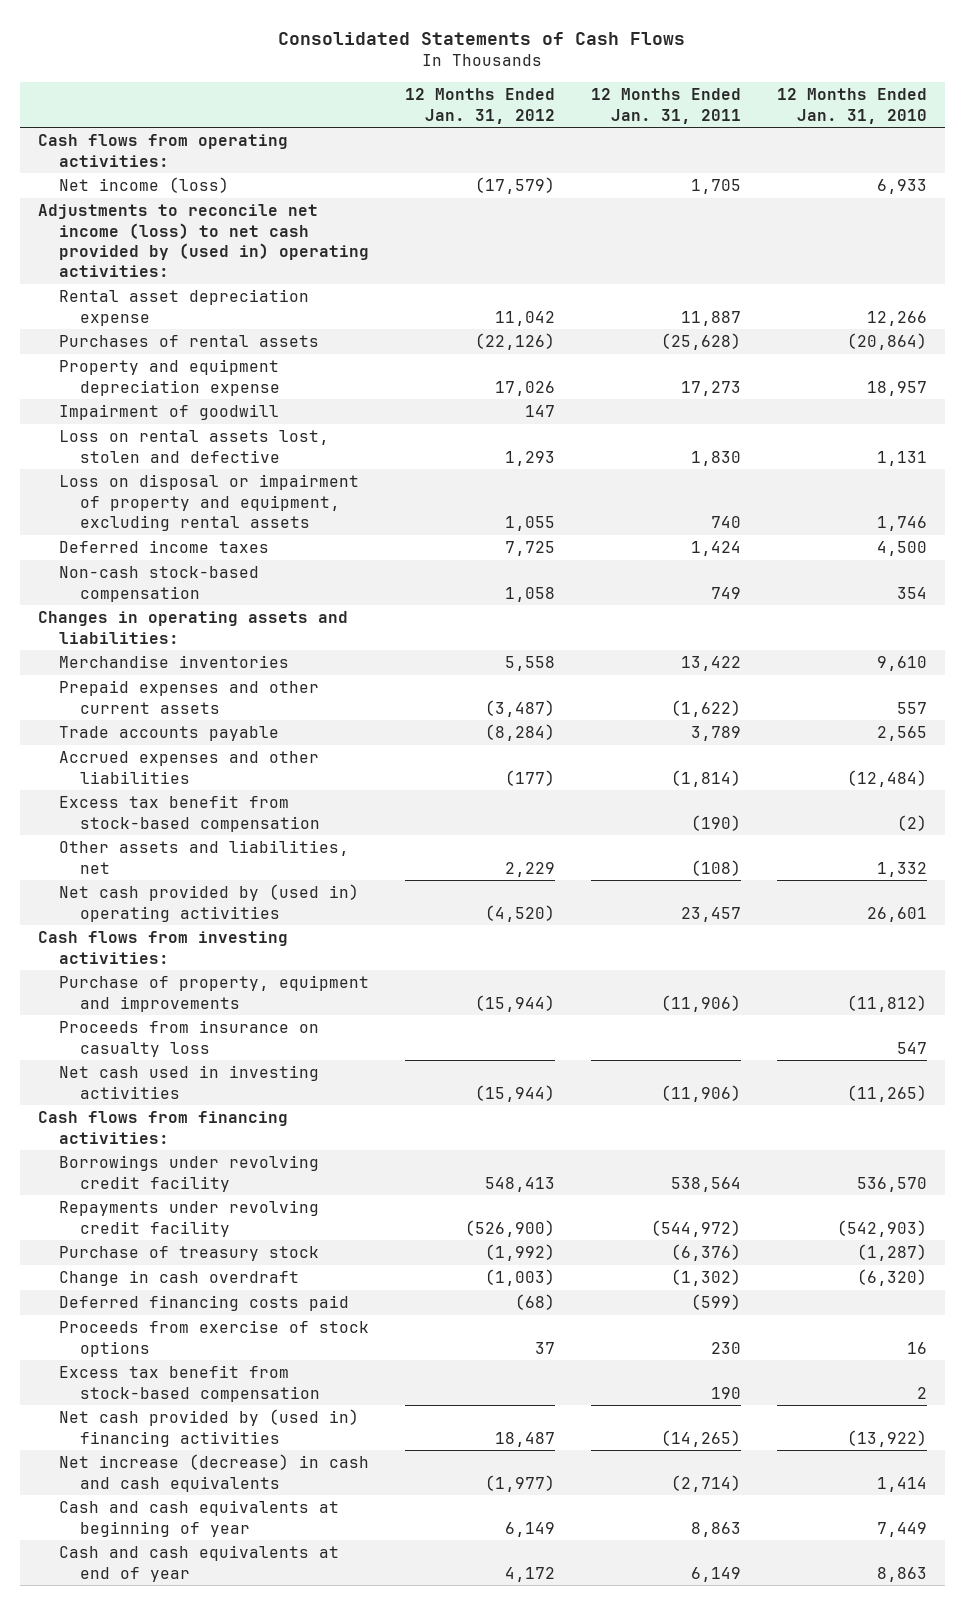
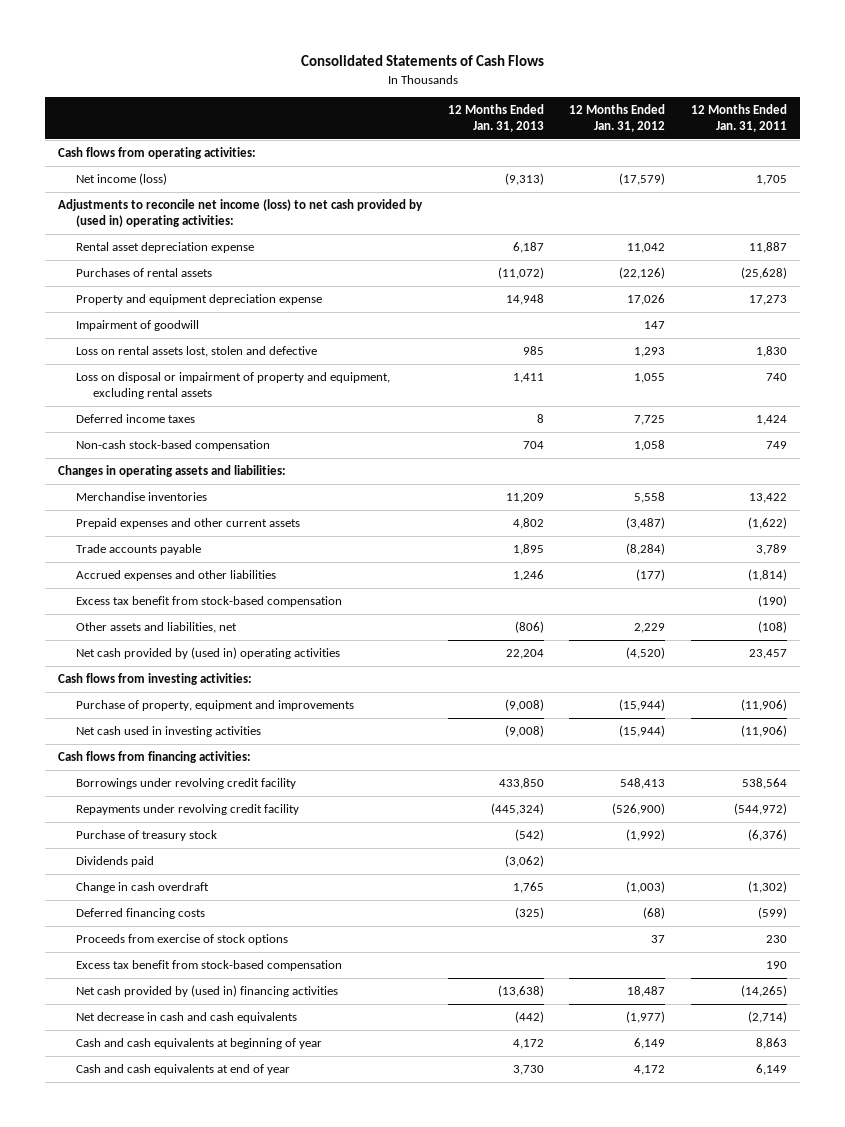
- | 12 Months Ended Jan. 31, 2012 | 12 Months Ended Jan. 31, 2011 | 12 Months Ended Jan. 31, 2010
+ | 12 Months Ended Jan. 31, 2013 | 12 Months Ended Jan. 31, 2012 | 12 Months Ended Jan. 31, 2011
- Proceeds from insurance on casualty loss | | | 547
+ Dividends paid | (3,062) | |
- Deferred financing costs paid | (68) | (599) |
+ Deferred financing costs | (325) | (68) | (599)
- Net increase (decrease) in cash and cash equivalents | (1,977) | (2,714) | 1,414
+ Net decrease in cash and cash equivalents | (442) | (1,977) | (2,714)

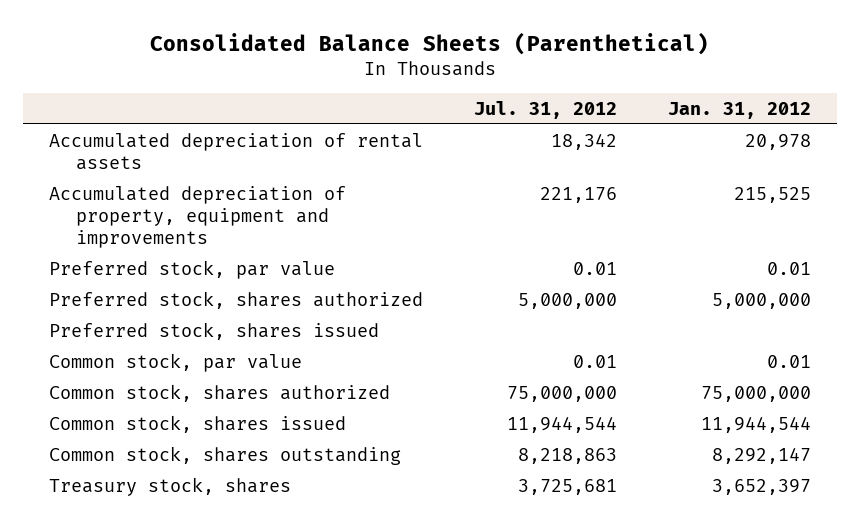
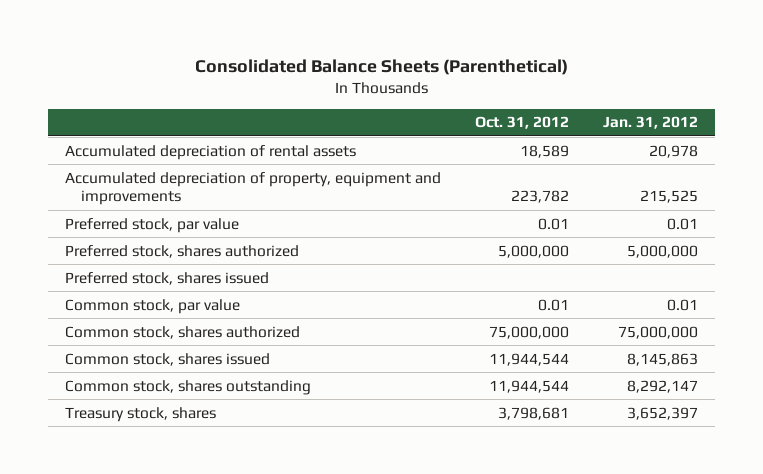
- | Jul. 31, 2012 | Jan. 31, 2012
+ | Oct. 31, 2012 | Jan. 31, 2012
- Common stock, shares issued | 11,944,544 | 11,944,544
+ Common stock, shares issued | 11,944,544 | 8,145,863

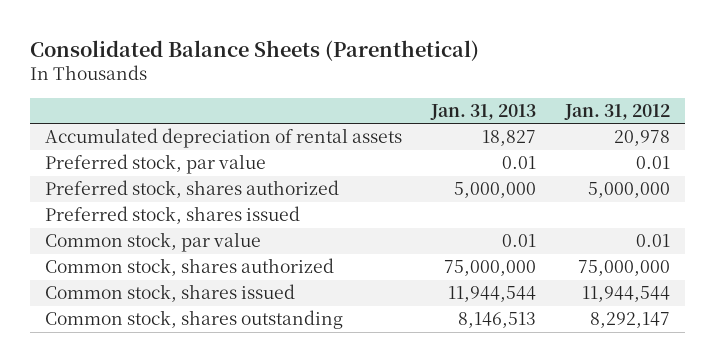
- | Oct. 31, 2012 | Jan. 31, 2012
+ | Jan. 31, 2013 | Jan. 31, 2012
- Accumulated depreciation of property, equipment and improvements | 223,782 | 215,525
- Common stock, shares issued | 11,944,544 | 8,145,863
+ Common stock, shares issued | 11,944,544 | 11,944,544
- Treasury stock, shares | 3,798,681 | 3,652,397

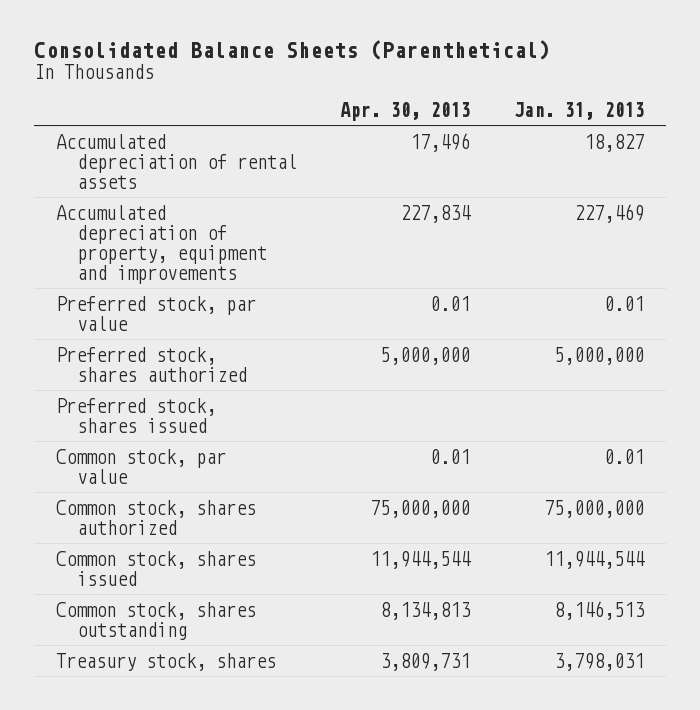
- | Jan. 31, 2013 | Jan. 31, 2012
+ | Apr. 30, 2013 | Jan. 31, 2013
+ Accumulated depreciation of property, equipment and improvements | 227,834 | 227,469
+ Treasury stock, shares | 3,809,731 | 3,798,031

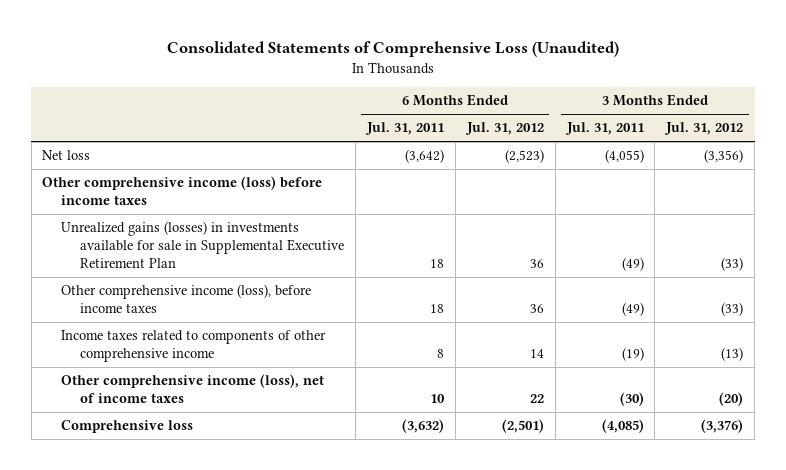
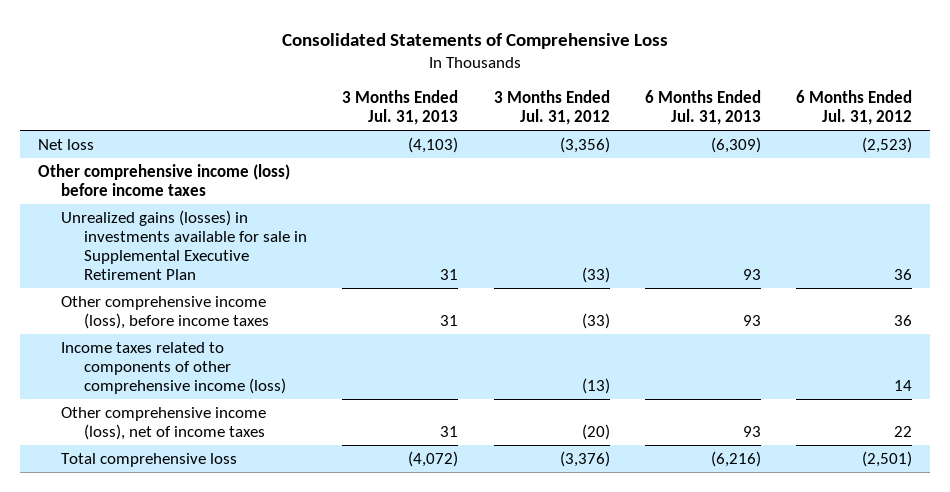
- Consolidated Statements of Comprehensive Loss (Unaudited)
+ Consolidated Statements of Comprehensive Loss
- | 6 Months Ended Jul. 31, 2011 | 6 Months Ended Jul. 31, 2012 | 3 Months Ended Jul. 31, 2011 | 3 Months Ended Jul. 31, 2012
+ | 3 Months Ended Jul. 31, 2013 | 3 Months Ended Jul. 31, 2012 | 6 Months Ended Jul. 31, 2013 | 6 Months Ended Jul. 31, 2012
- Income taxes related to components of other comprehensive income | 8 | 14 | (19) | (13)
+ Income taxes related to components of other comprehensive income (loss) | | (13) | | 14
- Comprehensive loss | (3,632) | (2,501) | (4,085) | (3,376)
+ Total comprehensive loss | (4,072) | (3,376) | (6,216) | (2,501)

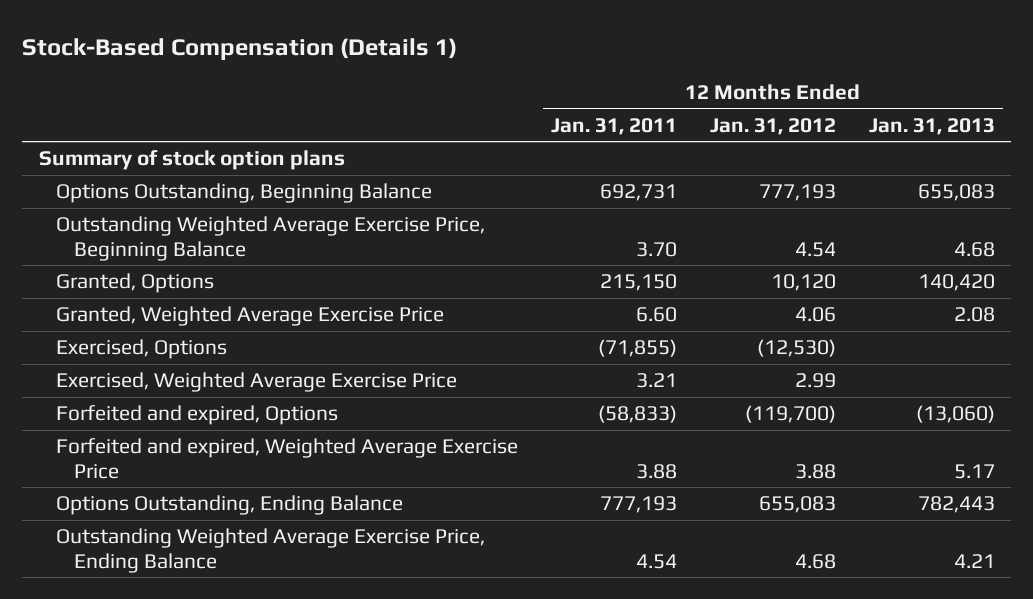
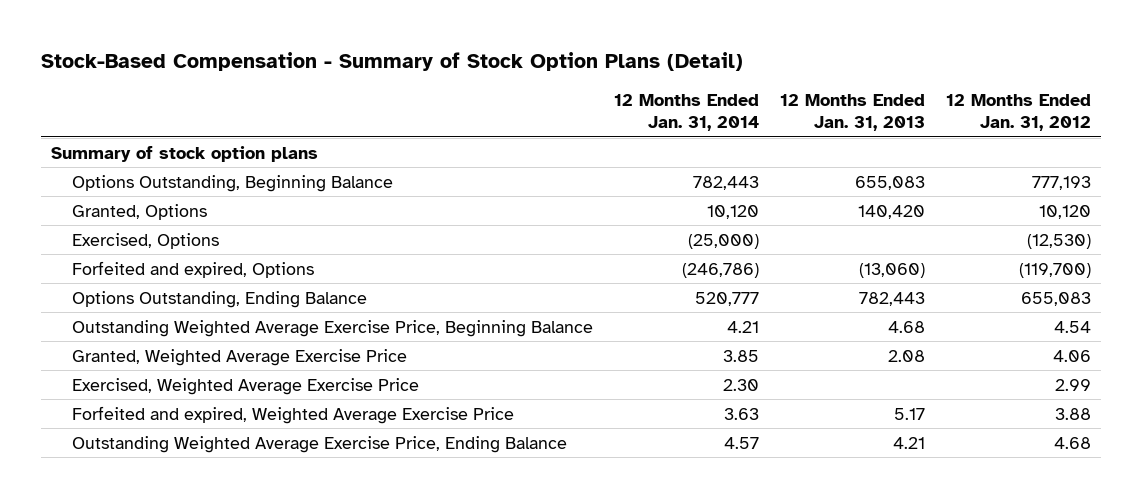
- Stock-Based Compensation (Details 1)
+ Stock-Based Compensation - Summary of Stock Option Plans (Detail)
- | 12 Months Ended Jan. 31, 2011 | 12 Months Ended Jan. 31, 2012 | 12 Months Ended Jan. 31, 2013
+ | 12 Months Ended Jan. 31, 2014 | 12 Months Ended Jan. 31, 2013 | 12 Months Ended Jan. 31, 2012
moved down: Outstanding Weighted Average Exercise Price, Beginning Balance | 4.21 | 4.68 | 4.54
moved down: Granted, Weighted Average Exercise Price | 3.85 | 2.08 | 4.06
moved down: Exercised, Weighted Average Exercise Price | 2.30 | | 2.99
moved down: Forfeited and expired, Weighted Average Exercise Price | 3.63 | 5.17 | 3.88

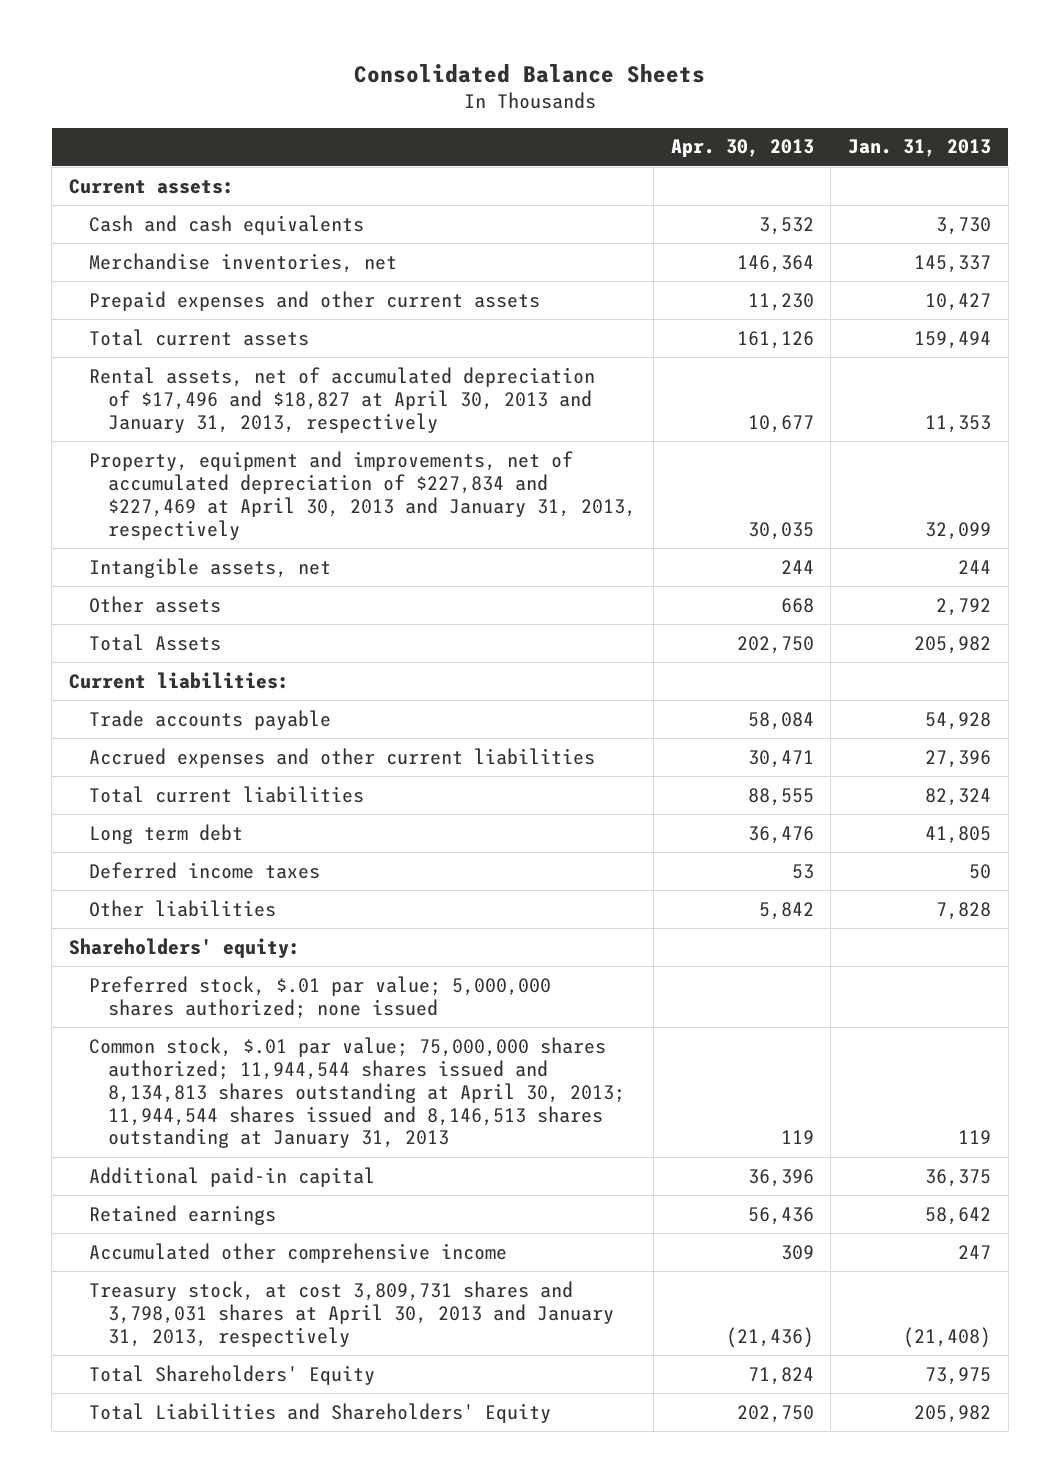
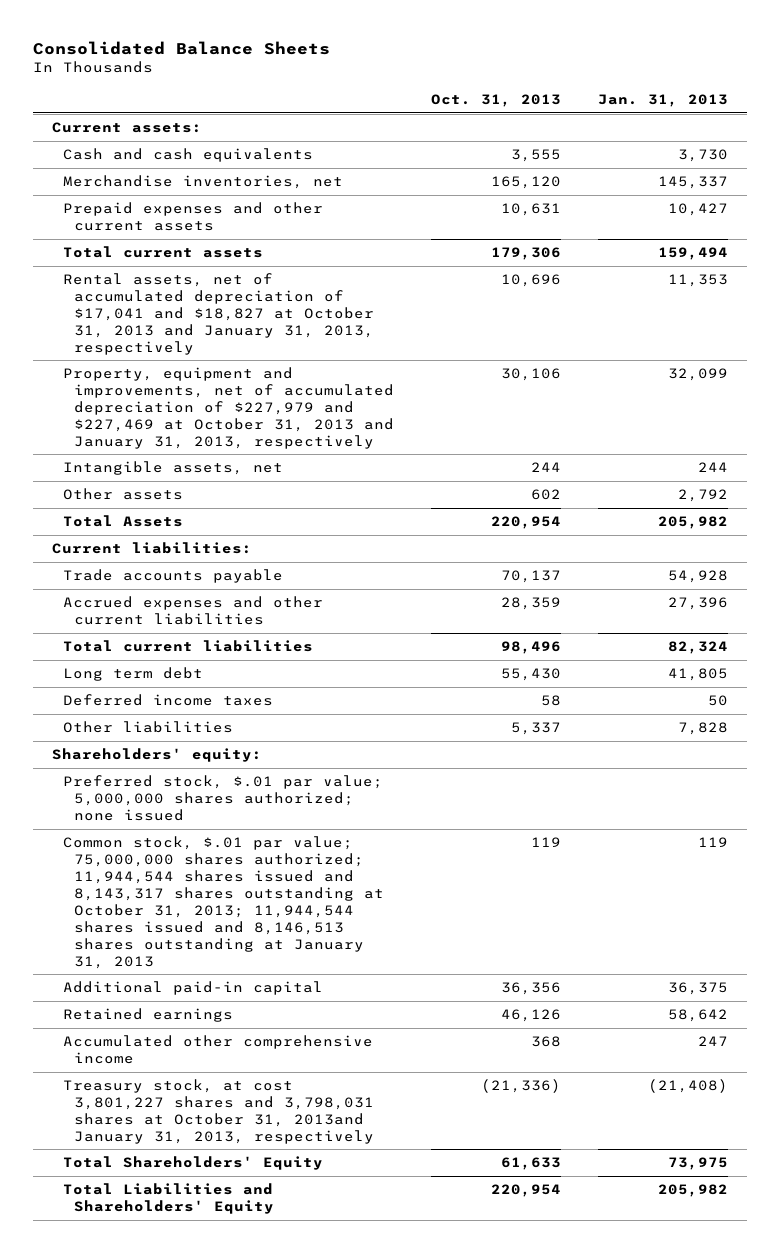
- | Apr. 30, 2013 | Jan. 31, 2013
+ | Oct. 31, 2013 | Jan. 31, 2013
- Rental assets, net of accumulated depreciation of $17,496 and $18,827 at April 30, 2013 and January 31, 2013, respectively | 10,677 | 11,353
- Property, equipment and improvements, net of accumulated depreciation of $227,834 and $227,469 at April 30, 2013 and January 31, 2013, respectively | 30,035 | 32,099
+ Rental assets, net of accumulated depreciation of $17,041 and $18,827 at October 31, 2013 and January 31, 2013, respectively | 10,696 | 11,353
+ Property, equipment and improvements, net of accumulated depreciation of $227,979 and $227,469 at October 31, 2013 and January 31, 2013, respectively | 30,106 | 32,099
- Common stock, $.01 par value; 75,000,000 shares authorized; 11,944,544 shares issued and 8,134,813 shares outstanding at April 30, 2013; 11,944,544 shares issued and 8,146,513 shares outstanding at January 31, 2013 | 119 | 119
+ Common stock, $.01 par value; 75,000,000 shares authorized; 11,944,544 shares issued and 8,143,317 shares outstanding at October 31, 2013; 11,944,544 shares issued and 8,146,513 shares outstanding at January 31, 2013 | 119 | 119
- Treasury stock, at cost 3,809,731 shares and 3,798,031 shares at April 30, 2013 and January 31, 2013, respectively | (21,436) | (21,408)
+ Treasury stock, at cost 3,801,227 shares and 3,798,031 shares at October 31, 2013and January 31, 2013, respectively | (21,336) | (21,408)

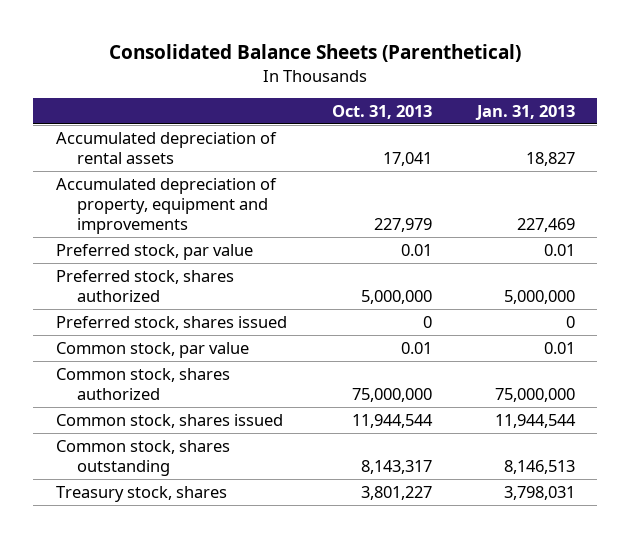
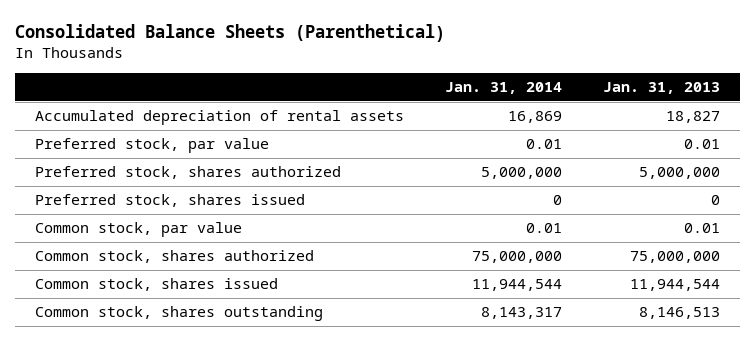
- | Oct. 31, 2013 | Jan. 31, 2013
+ | Jan. 31, 2014 | Jan. 31, 2013
- Accumulated depreciation of property, equipment and improvements | 227,979 | 227,469
- Treasury stock, shares | 3,801,227 | 3,798,031

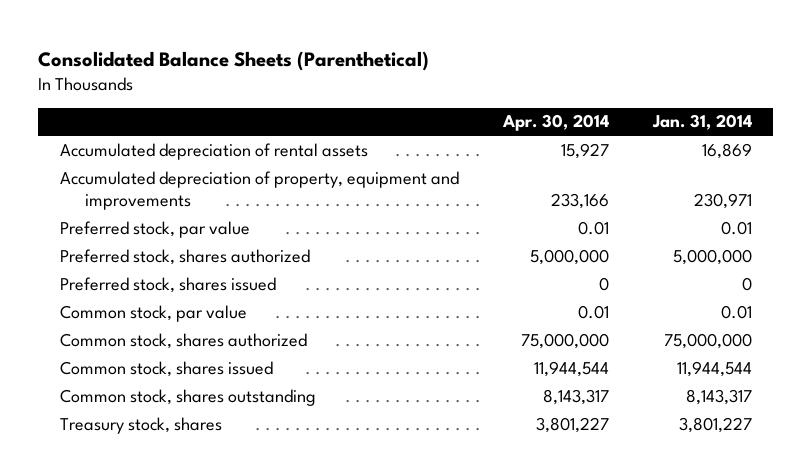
- | Jan. 31, 2014 | Jan. 31, 2013
+ | Apr. 30, 2014 | Jan. 31, 2014
+ Accumulated depreciation of property, equipment and improvements | 233,166 | 230,971
+ Treasury stock, shares | 3,801,227 | 3,801,227

